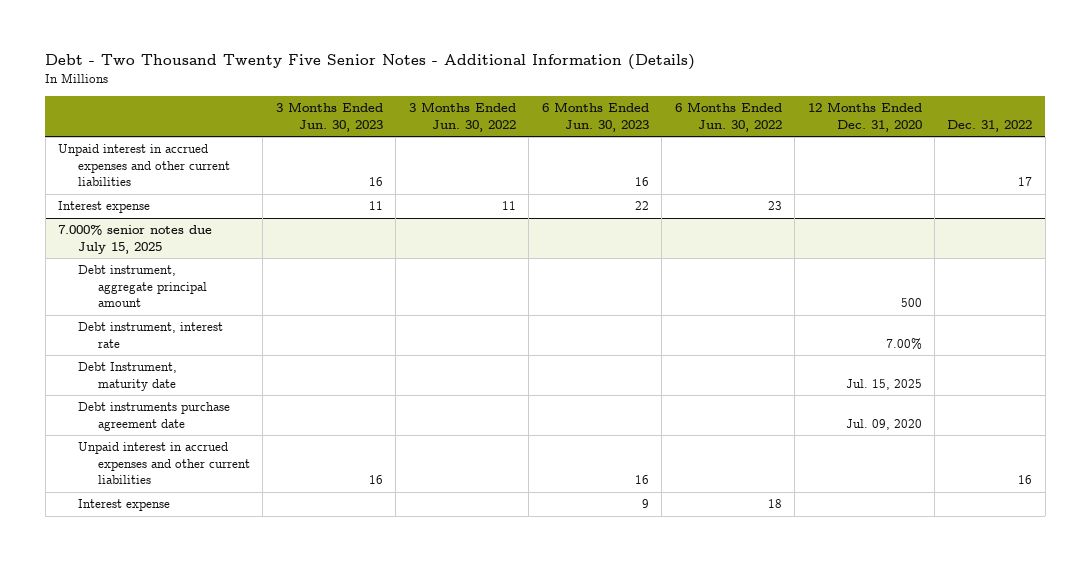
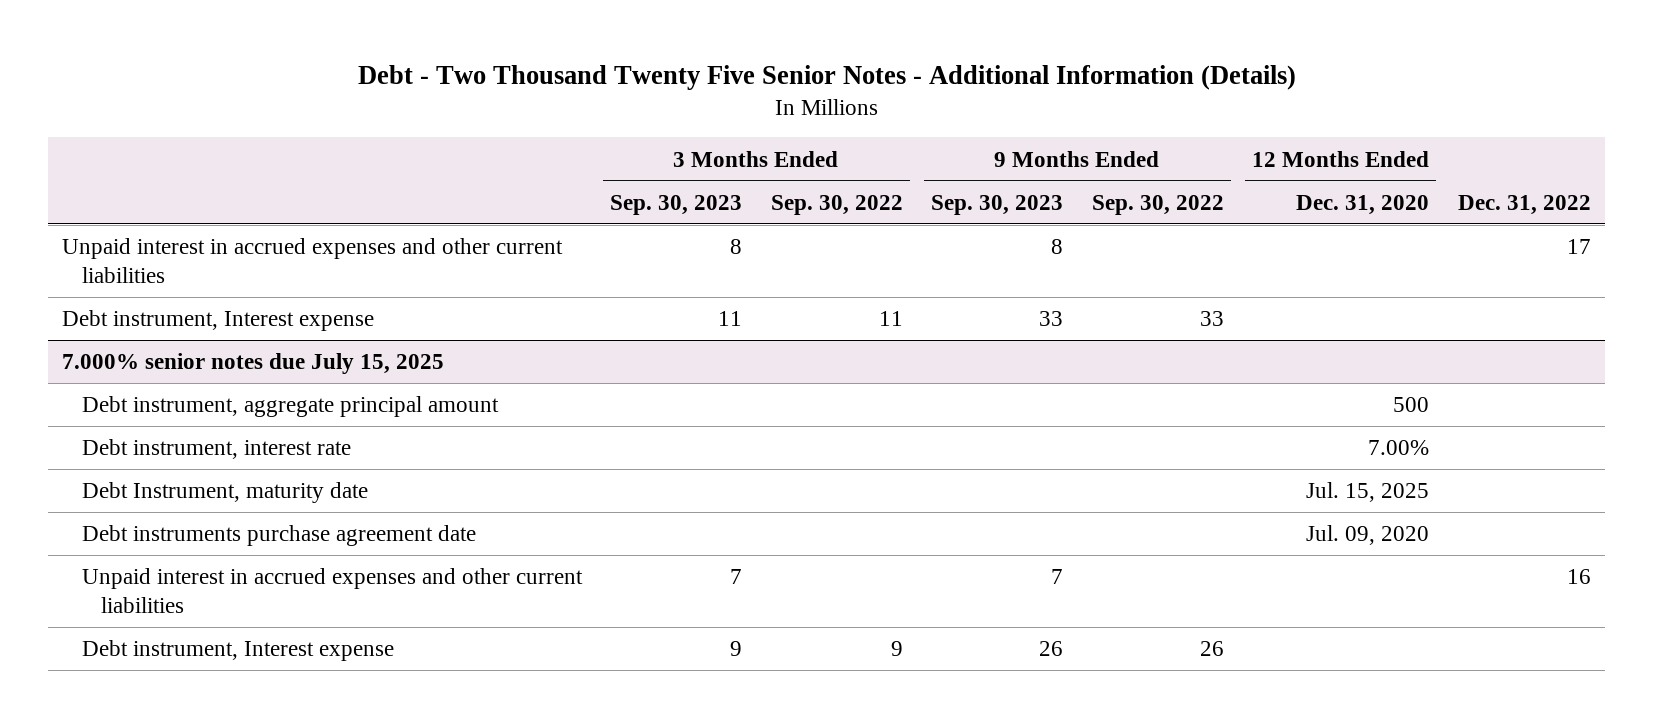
- | 3 Months Ended Jun. 30, 2023 | 3 Months Ended Jun. 30, 2022 | 6 Months Ended Jun. 30, 2023 | 6 Months Ended Jun. 30, 2022 | 12 Months Ended Dec. 31, 2020 | Dec. 31, 2022
+ | 3 Months Ended Sep. 30, 2023 | 3 Months Ended Sep. 30, 2022 | 9 Months Ended Sep. 30, 2023 | 9 Months Ended Sep. 30, 2022 | 12 Months Ended Dec. 31, 2020 | Dec. 31, 2022
- Interest expense | 11 | 11 | 22 | 23 | |
+ Debt instrument, Interest expense | 11 | 11 | 33 | 33 | |
@ 7.000% senior notes due July 15, 2025
- Interest expense | | | 9 | 18 | |
+ Debt instrument, Interest expense | 9 | 9 | 26 | 26 | |

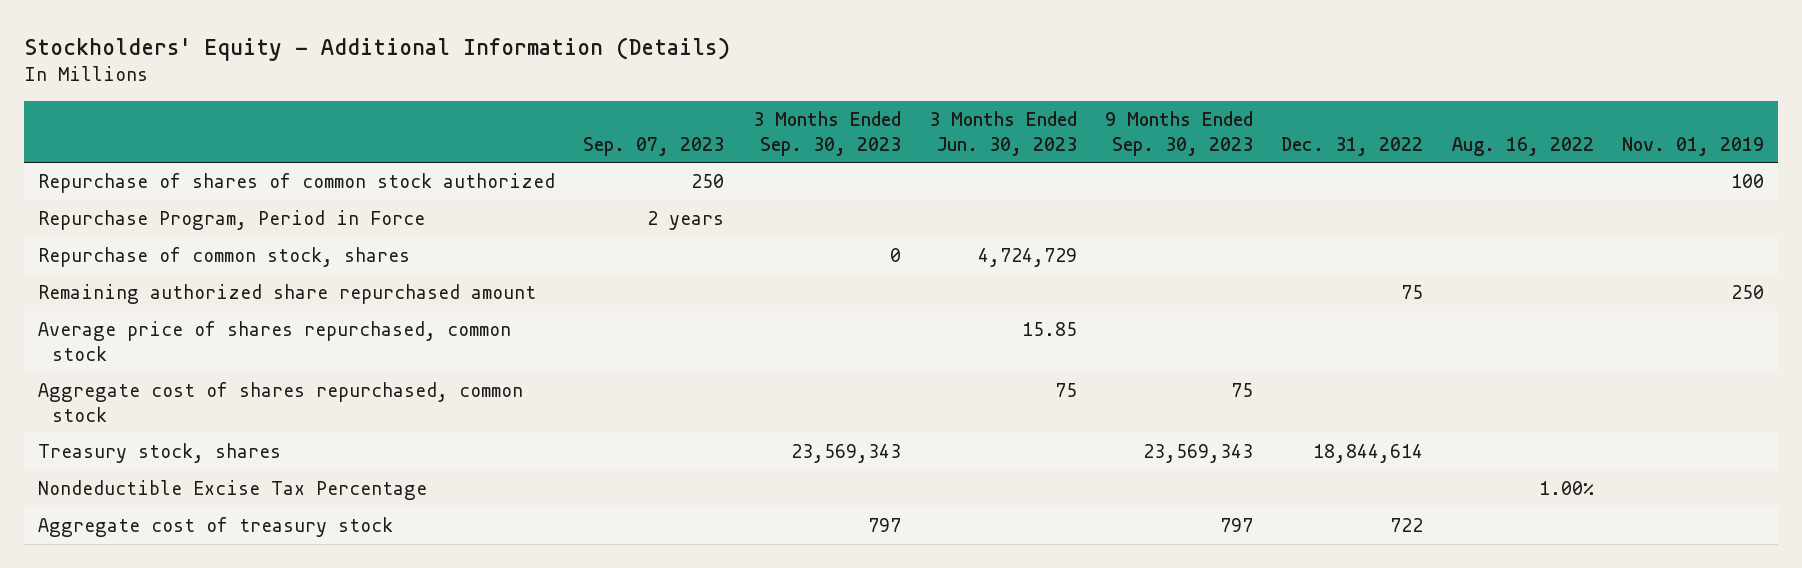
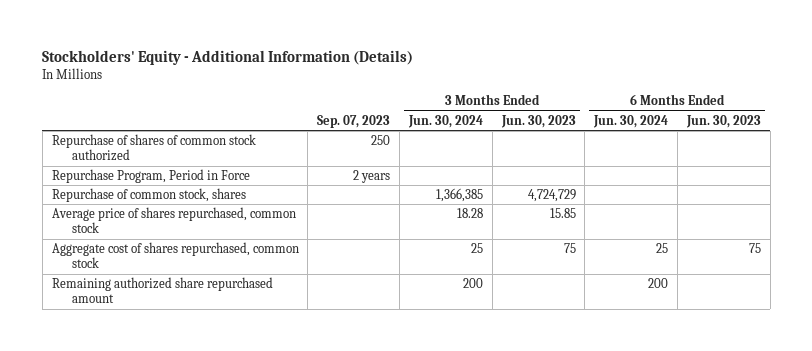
- | Sep. 07, 2023 | 3 Months Ended Sep. 30, 2023 | 3 Months Ended Jun. 30, 2023 | 9 Months Ended Sep. 30, 2023 | Dec. 31, 2022 | Aug. 16, 2022 | Nov. 01, 2019
+ | Sep. 07, 2023 | 3 Months Ended Jun. 30, 2024 | 3 Months Ended Jun. 30, 2023 | 6 Months Ended Jun. 30, 2024 | 6 Months Ended Jun. 30, 2023
- Treasury stock, shares | | 23,569,343 | | 23,569,343 | 18,844,614 | |
- Nondeductible Excise Tax Percentage | | | | | | 1.00% |
- Aggregate cost of treasury stock | | 797 | | 797 | 722 | |
moved down: Remaining authorized share repurchased amount | | 200 | | 200 |

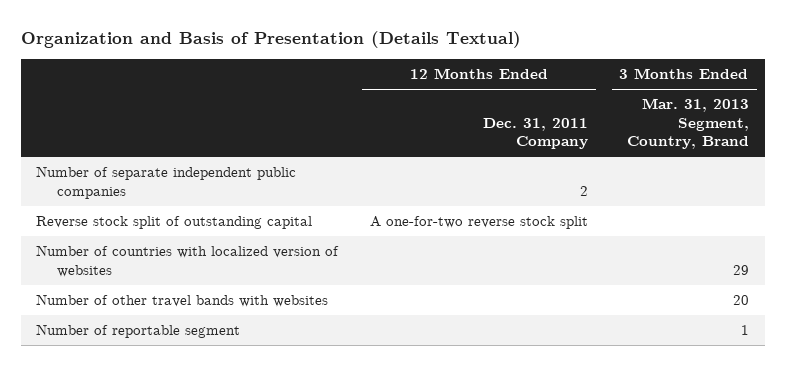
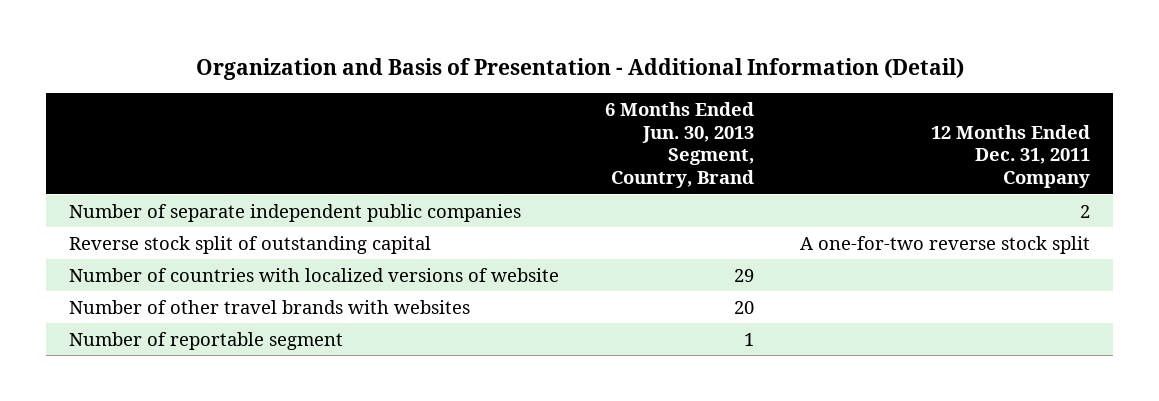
- Organization and Basis of Presentation (Details Textual)
+ Organization and Basis of Presentation - Additional Information (Detail)
- | 12 Months Ended Dec. 31, 2011 Company | 3 Months Ended Mar. 31, 2013 Segment, Country, Brand
+ | 6 Months Ended Jun. 30, 2013 Segment, Country, Brand | 12 Months Ended Dec. 31, 2011 Company
- Number of countries with localized version of websites | | 29
- Number of other travel bands with websites | | 20
+ Number of countries with localized versions of website | 29 |
+ Number of other travel brands with websites | 20 |

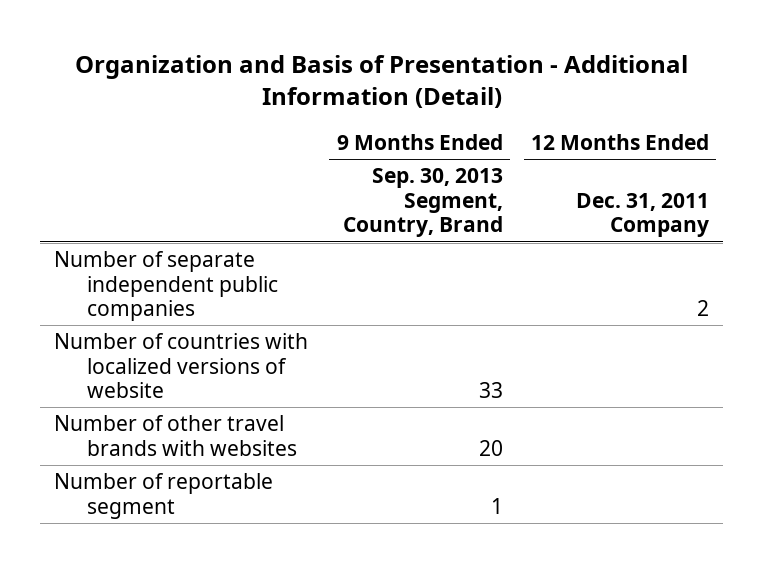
- | 6 Months Ended Jun. 30, 2013 Segment, Country, Brand | 12 Months Ended Dec. 31, 2011 Company
+ | 9 Months Ended Sep. 30, 2013 Segment, Country, Brand | 12 Months Ended Dec. 31, 2011 Company
- Reverse stock split of outstanding capital | | A one-for-two reverse stock split

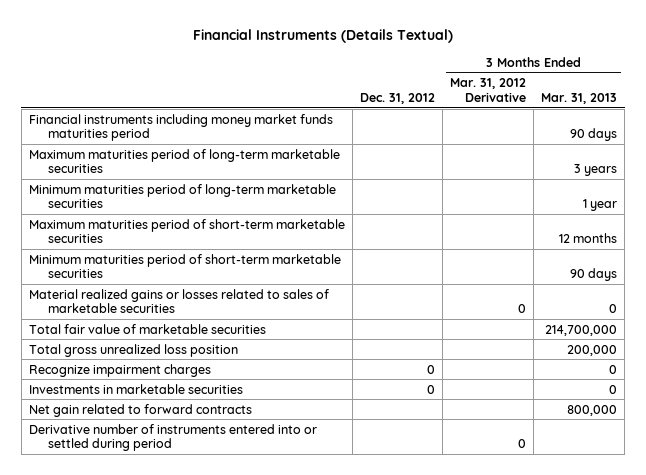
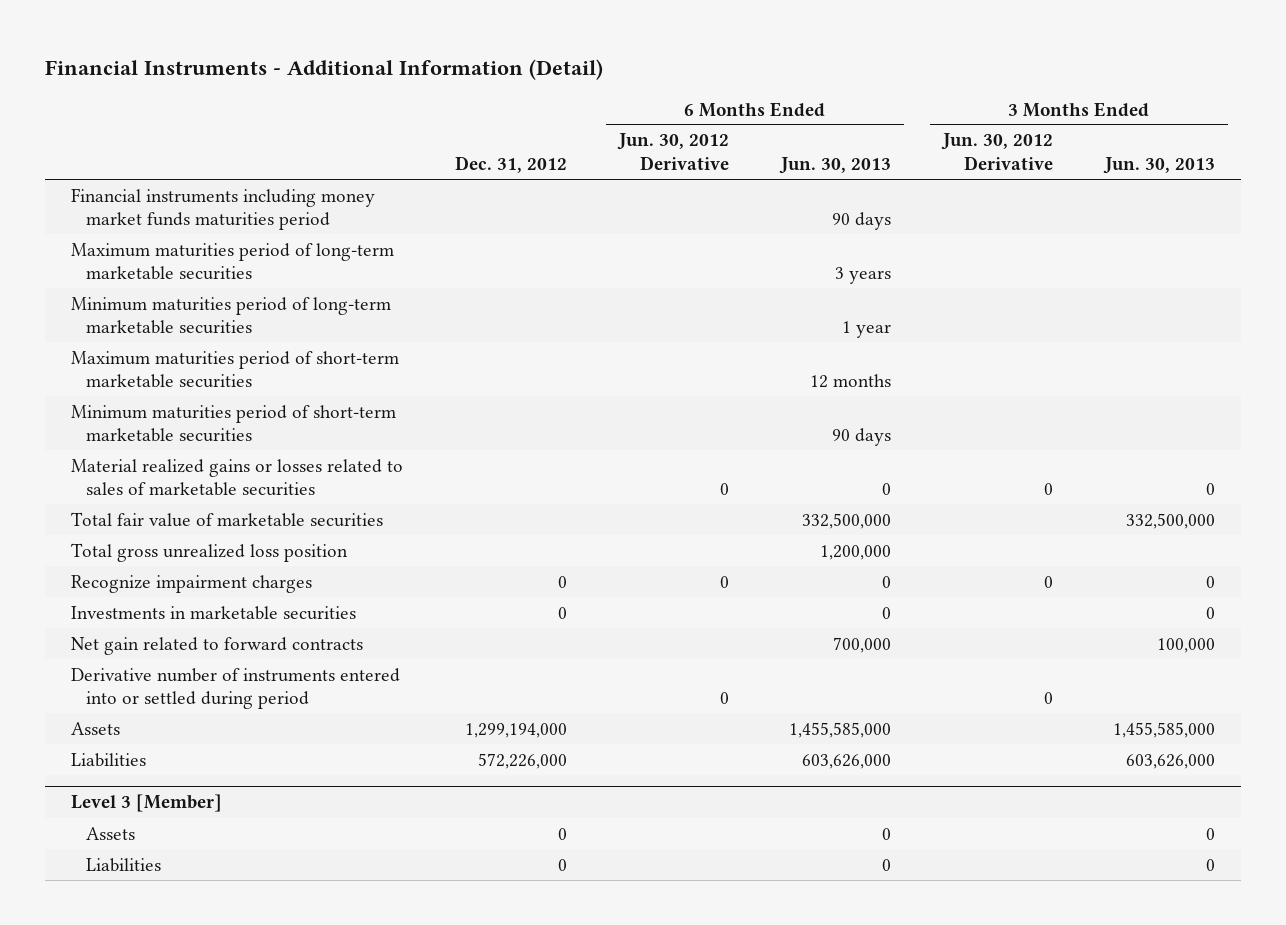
- Financial Instruments (Details Textual)
+ Financial Instruments - Additional Information (Detail)
- | Dec. 31, 2012 | 3 Months Ended Mar. 31, 2012 Derivative | 3 Months Ended Mar. 31, 2013
+ | Dec. 31, 2012 | 6 Months Ended Jun. 30, 2012 Derivative | 6 Months Ended Jun. 30, 2013 | 3 Months Ended Jun. 30, 2012 Derivative | 3 Months Ended Jun. 30, 2013
+ Assets | 1,299,194,000 | | 1,455,585,000 | | 1,455,585,000
+ Liabilities | 572,226,000 | | 603,626,000 | | 603,626,000
+ Level 3 [Member]
+ Assets | 0 | | 0 | | 0
+ Liabilities | 0 | | 0 | | 0

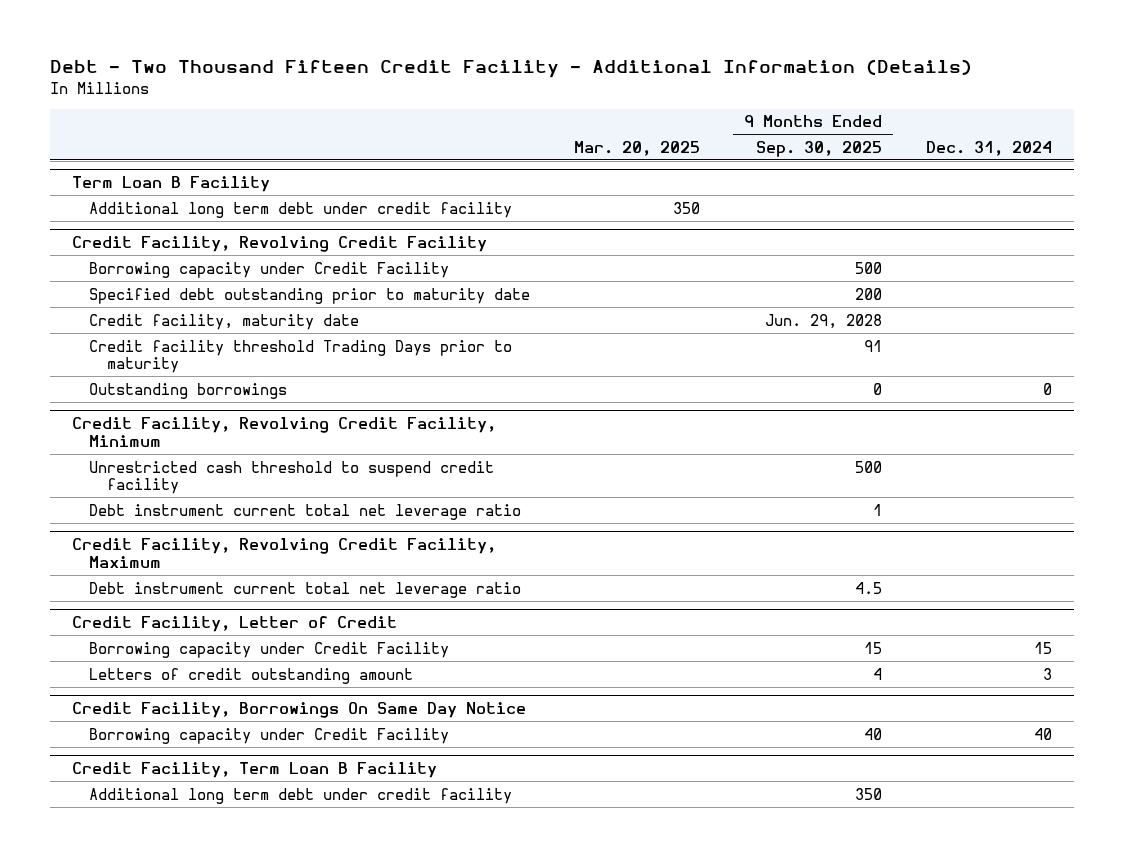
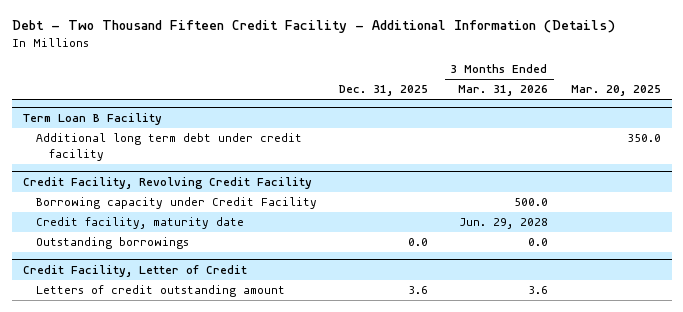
- | Mar. 20, 2025 | 9 Months Ended Sep. 30, 2025 | Dec. 31, 2024
+ | Dec. 31, 2025 | 3 Months Ended Mar. 31, 2026 | Mar. 20, 2025
@ Term Loan B Facility
- Additional long term debt under credit facility | 350 | |
+ Additional long term debt under credit facility | | | 350.0
@ Credit Facility, Revolving Credit Facility
- Specified debt outstanding prior to maturity date | | 200 |
- Credit facility threshold Trading Days prior to maturity | | 91 |
- Credit Facility, Revolving Credit Facility, Minimum
- Unrestricted cash threshold to suspend credit facility | | 500 |
- Debt instrument current total net leverage ratio | | 1 |
- Credit Facility, Revolving Credit Facility, Maximum
- Debt instrument current total net leverage ratio | | 4.5 |
@ Credit Facility, Letter of Credit
- Borrowing capacity under Credit Facility | | 15 | 15
- Credit Facility, Borrowings On Same Day Notice
- Borrowing capacity under Credit Facility | | 40 | 40
- Credit Facility, Term Loan B Facility
- Additional long term debt under credit facility | | 350 |

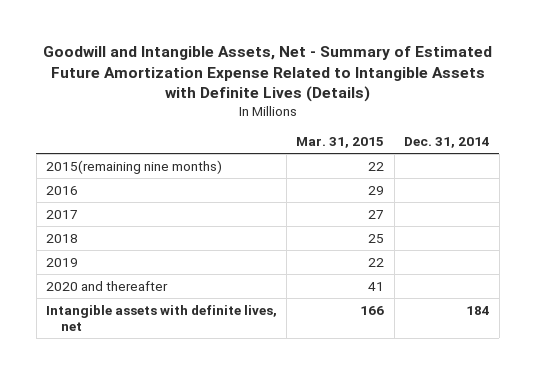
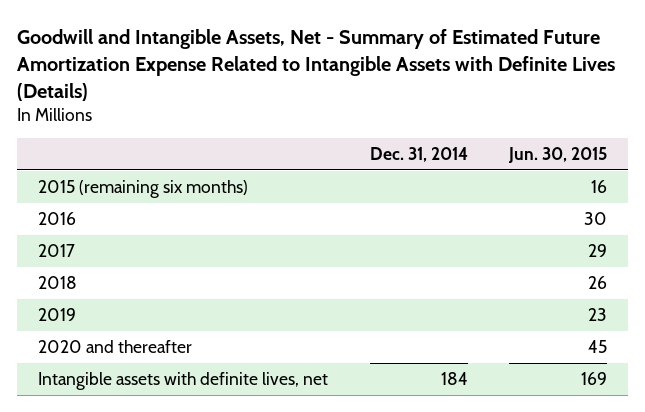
- | Mar. 31, 2015 | Dec. 31, 2014
+ | Dec. 31, 2014 | Jun. 30, 2015
- 2015(remaining nine months) | 22 |
+ 2015 (remaining six months) | | 16

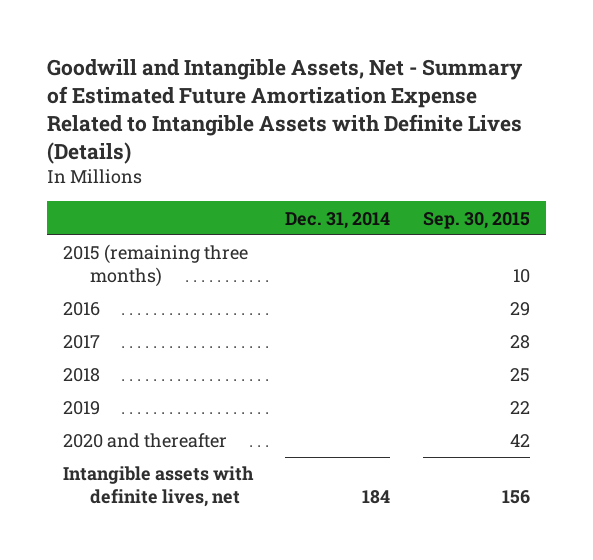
- | Dec. 31, 2014 | Jun. 30, 2015
+ | Dec. 31, 2014 | Sep. 30, 2015
- 2015 (remaining six months) | | 16
+ 2015 (remaining three months) | | 10

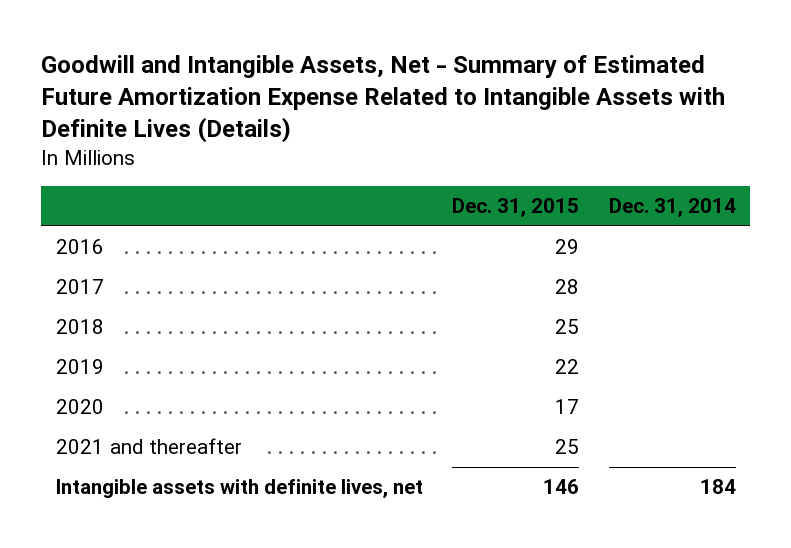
- | Dec. 31, 2014 | Sep. 30, 2015
+ | Dec. 31, 2015 | Dec. 31, 2014
- 2015 (remaining three months) | | 10
- 2020 and thereafter | | 42
+ 2020 | 17 |
+ 2021 and thereafter | 25 |

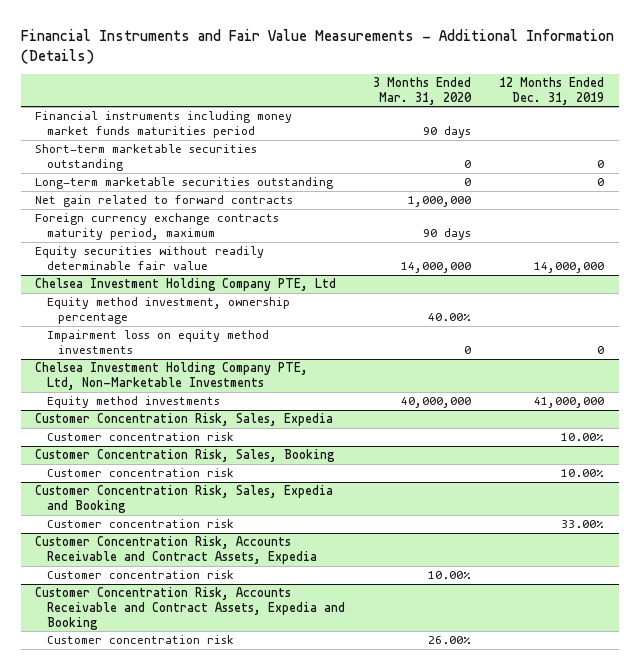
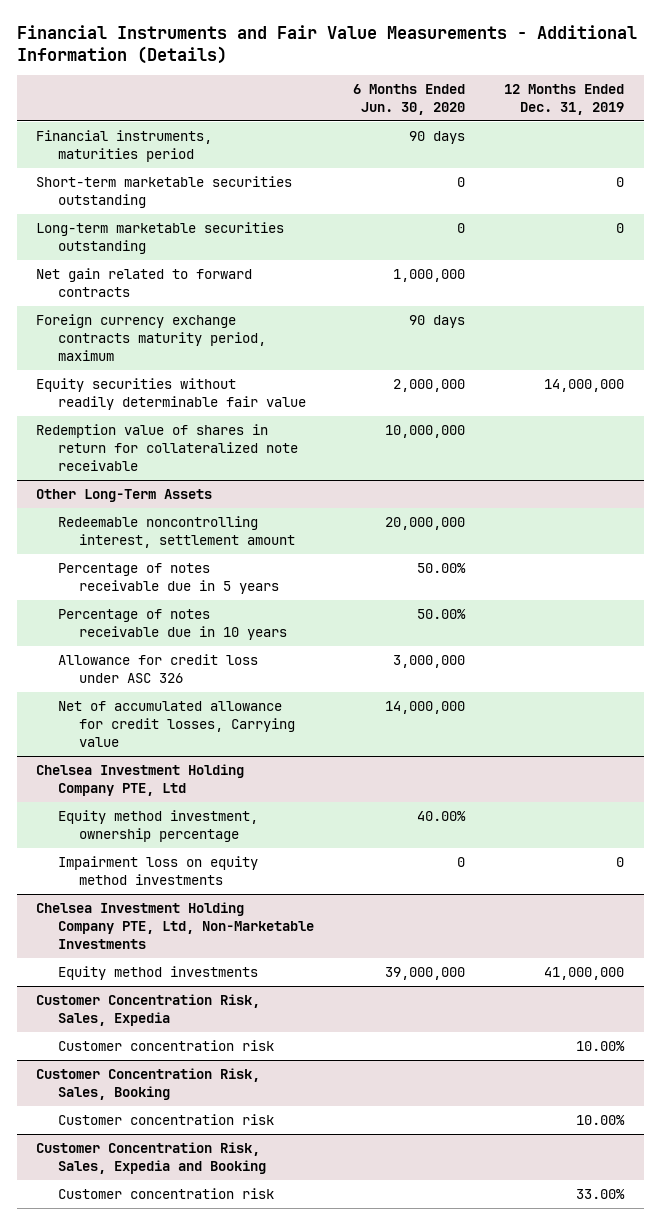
- | 3 Months Ended Mar. 31, 2020 | 12 Months Ended Dec. 31, 2019
+ | 6 Months Ended Jun. 30, 2020 | 12 Months Ended Dec. 31, 2019
- Financial instruments including money market funds maturities period | 90 days |
+ Financial instruments, maturities period | 90 days |
+ Redemption value of shares in return for collateralized note receivable | 10,000,000 |
+ Other Long-Term Assets
+ Redeemable noncontrolling interest, settlement amount | 20,000,000 |
+ Percentage of notes receivable due in 5 years | 50.00% |
+ Percentage of notes receivable due in 10 years | 50.00% |
+ Allowance for credit loss under ASC 326 | 3,000,000 |
+ Net of accumulated allowance for credit losses, Carrying value | 14,000,000 |
- Customer Concentration Risk, Accounts Receivable and Contract Assets, Expedia
- Customer concentration risk | 10.00% |
- Customer Concentration Risk, Accounts Receivable and Contract Assets, Expedia and Booking
- Customer concentration risk | 26.00% |

